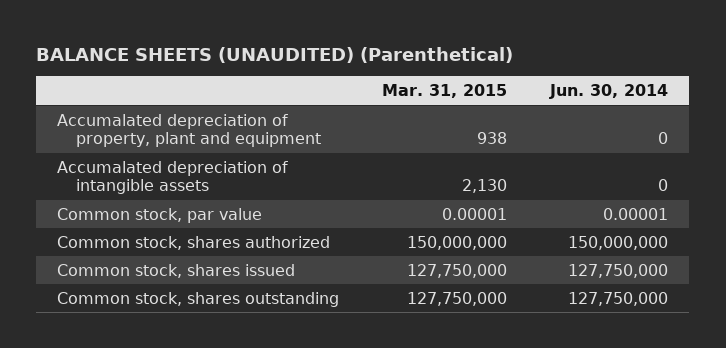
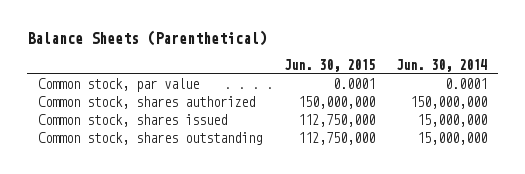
- BALANCE SHEETS (UNAUDITED) (Parenthetical)
+ Balance Sheets (Parenthetical)
- | Mar. 31, 2015 | Jun. 30, 2014
+ | Jun. 30, 2015 | Jun. 30, 2014
- Accumalated depreciation of property, plant and equipment | 938 | 0
- Accumalated depreciation of intangible assets | 2,130 | 0
- Common stock, par value | 0.00001 | 0.00001
+ Common stock, par value | 0.0001 | 0.0001
- Common stock, shares issued | 127,750,000 | 127,750,000
- Common stock, shares outstanding | 127,750,000 | 127,750,000
+ Common stock, shares issued | 112,750,000 | 15,000,000
+ Common stock, shares outstanding | 112,750,000 | 15,000,000

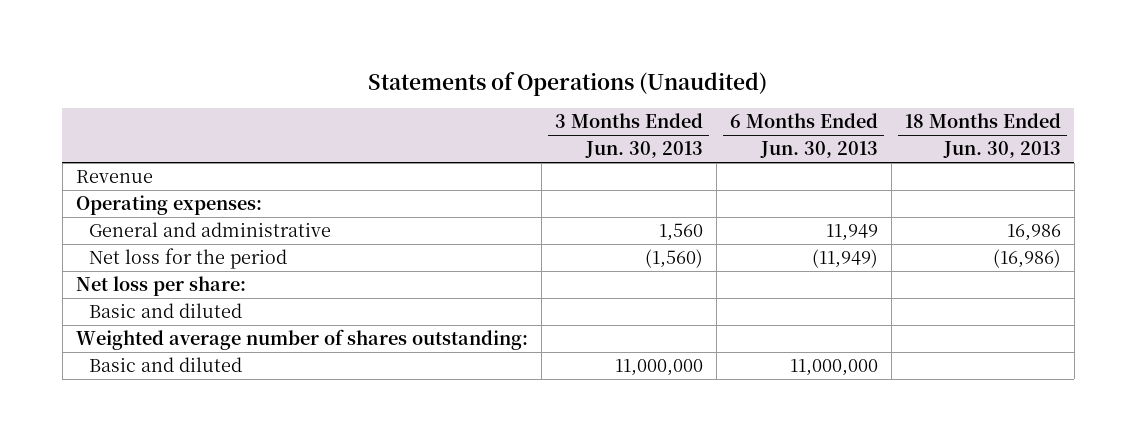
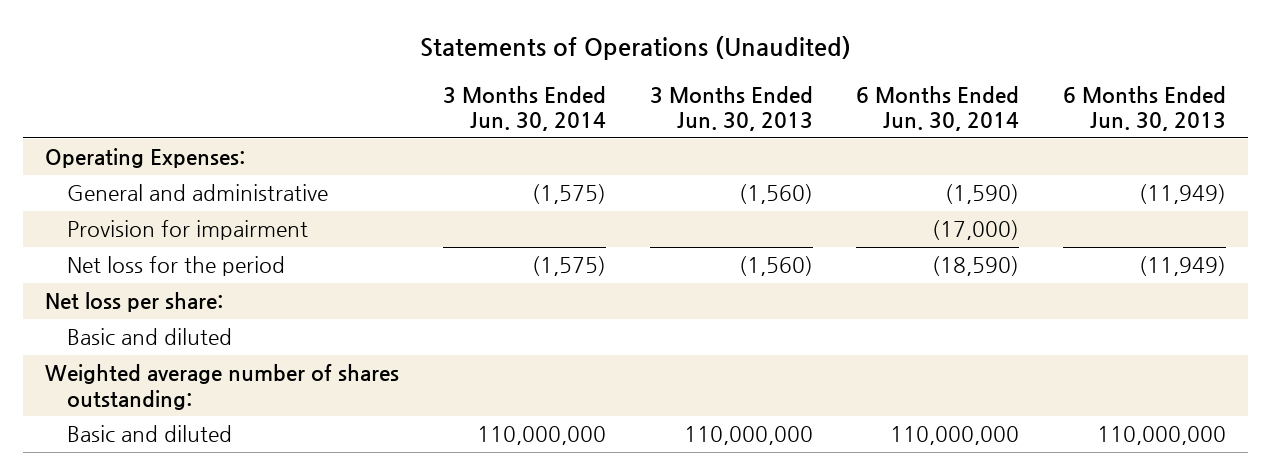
- | 3 Months Ended Jun. 30, 2013 | 6 Months Ended Jun. 30, 2013 | 18 Months Ended Jun. 30, 2013
+ | 3 Months Ended Jun. 30, 2014 | 3 Months Ended Jun. 30, 2013 | 6 Months Ended Jun. 30, 2014 | 6 Months Ended Jun. 30, 2013
- Revenue
- Operating expenses:
- General and administrative | 1,560 | 11,949 | 16,986
+ Operating Expenses:
+ General and administrative | (1,575) | (1,560) | (1,590) | (11,949)
+ Provision for impairment | | | (17,000) |
- Basic and diluted | 11,000,000 | 11,000,000 |
+ Basic and diluted | 110,000,000 | 110,000,000 | 110,000,000 | 110,000,000

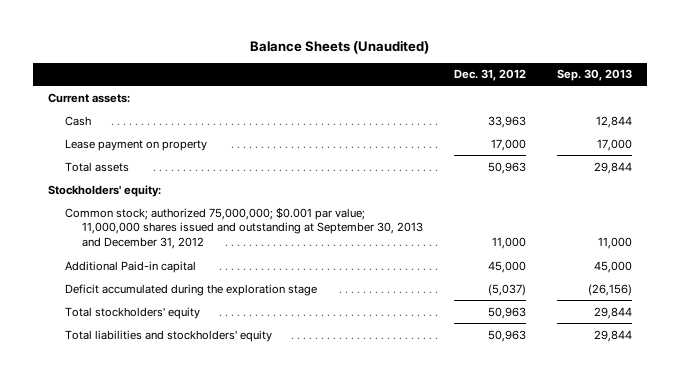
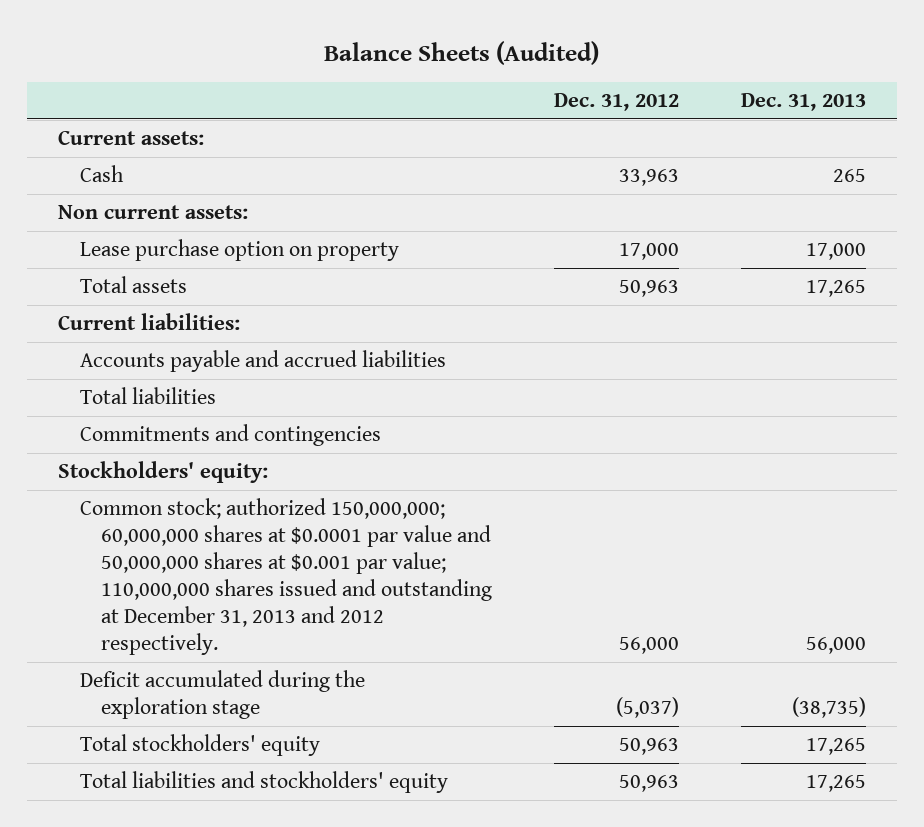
- Balance Sheets (Unaudited)
+ Balance Sheets (Audited)
- | Dec. 31, 2012 | Sep. 30, 2013
+ | Dec. 31, 2012 | Dec. 31, 2013
- Lease payment on property | 17,000 | 17,000
+ Non current assets:
+ Lease purchase option on property | 17,000 | 17,000
+ Current liabilities:
+ Accounts payable and accrued liabilities
+ Total liabilities
+ Commitments and contingencies
- Common stock; authorized 75,000,000; $0.001 par value; 11,000,000 shares issued and outstanding at September 30, 2013 and December 31, 2012 | 11,000 | 11,000
- Additional Paid-in capital | 45,000 | 45,000
+ Common stock; authorized 150,000,000; 60,000,000 shares at $0.0001 par value and 50,000,000 shares at $0.001 par value; 110,000,000 shares issued and outstanding at December 31, 2013 and 2012 respectively. | 56,000 | 56,000

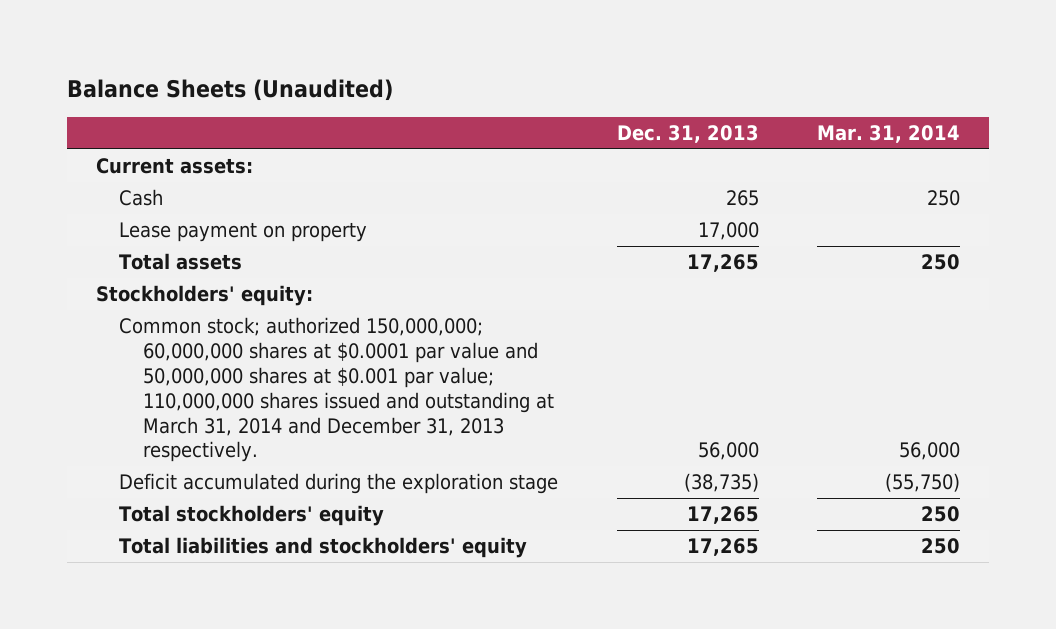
- Balance Sheets (Audited)
+ Balance Sheets (Unaudited)
- | Dec. 31, 2012 | Dec. 31, 2013
+ | Dec. 31, 2013 | Mar. 31, 2014
- Non current assets:
- Lease purchase option on property | 17,000 | 17,000
+ Lease payment on property | 17,000 |
- Current liabilities:
- Accounts payable and accrued liabilities
- Total liabilities
- Commitments and contingencies
- Common stock; authorized 150,000,000; 60,000,000 shares at $0.0001 par value and 50,000,000 shares at $0.001 par value; 110,000,000 shares issued and outstanding at December 31, 2013 and 2012 respectively. | 56,000 | 56,000
+ Common stock; authorized 150,000,000; 60,000,000 shares at $0.0001 par value and 50,000,000 shares at $0.001 par value; 110,000,000 shares issued and outstanding at March 31, 2014 and December 31, 2013 respectively. | 56,000 | 56,000

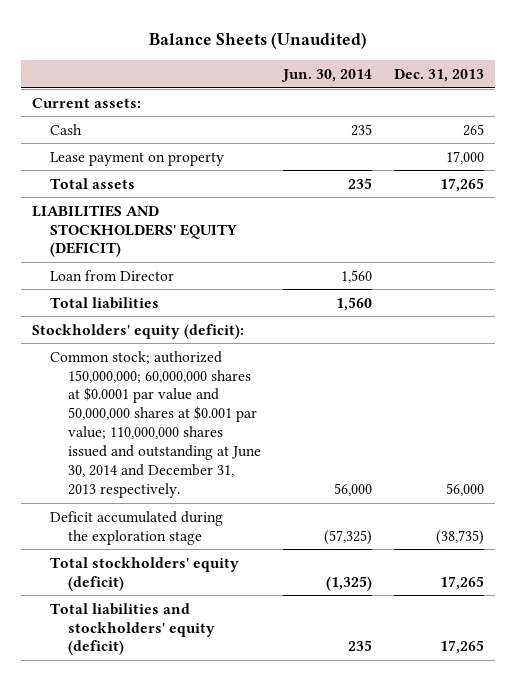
- | Dec. 31, 2013 | Mar. 31, 2014
+ | Jun. 30, 2014 | Dec. 31, 2013
- Stockholders' equity:
- Common stock; authorized 150,000,000; 60,000,000 shares at $0.0001 par value and 50,000,000 shares at $0.001 par value; 110,000,000 shares issued and outstanding at March 31, 2014 and December 31, 2013 respectively. | 56,000 | 56,000
+ LIABILITIES AND STOCKHOLDERS' EQUITY (DEFICIT)
+ Loan from Director | 1,560 |
+ Total liabilities | 1,560 |
+ Stockholders' equity (deficit):
+ Common stock; authorized 150,000,000; 60,000,000 shares at $0.0001 par value and 50,000,000 shares at $0.001 par value; 110,000,000 shares issued and outstanding at June 30, 2014 and December 31, 2013 respectively. | 56,000 | 56,000
- Total stockholders' equity | 17,265 | 250
- Total liabilities and stockholders' equity | 17,265 | 250
+ Total stockholders' equity (deficit) | (1,325) | 17,265
+ Total liabilities and stockholders' equity (deficit) | 235 | 17,265

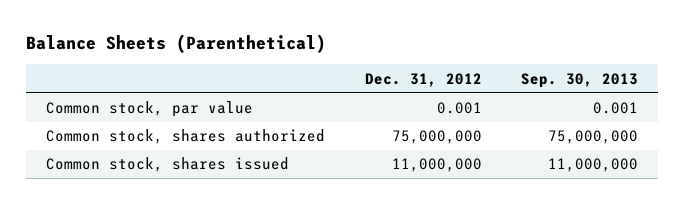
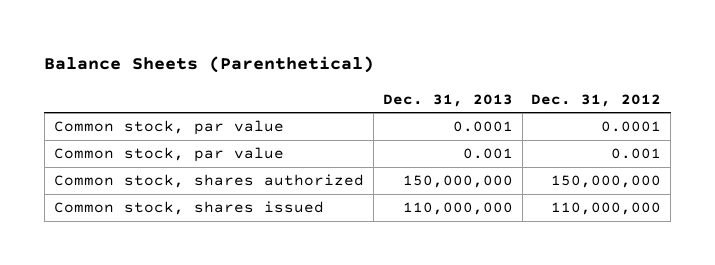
- | Dec. 31, 2012 | Sep. 30, 2013
+ | Dec. 31, 2013 | Dec. 31, 2012
+ Common stock, par value | 0.0001 | 0.0001
- Common stock, shares authorized | 75,000,000 | 75,000,000
- Common stock, shares issued | 11,000,000 | 11,000,000
+ Common stock, shares authorized | 150,000,000 | 150,000,000
+ Common stock, shares issued | 110,000,000 | 110,000,000

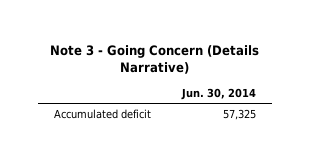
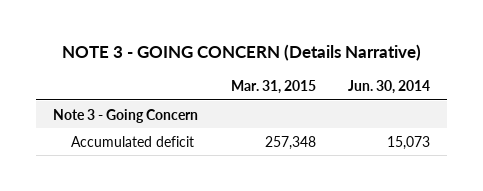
- Note 3 - Going Concern (Details Narrative)
+ NOTE 3 - GOING CONCERN (Details Narrative)
- | Jun. 30, 2014
+ | Mar. 31, 2015 | Jun. 30, 2014
- Accumulated deficit | 57,325
+ Note 3 - Going Concern
+ Accumulated deficit | 257,348 | 15,073

